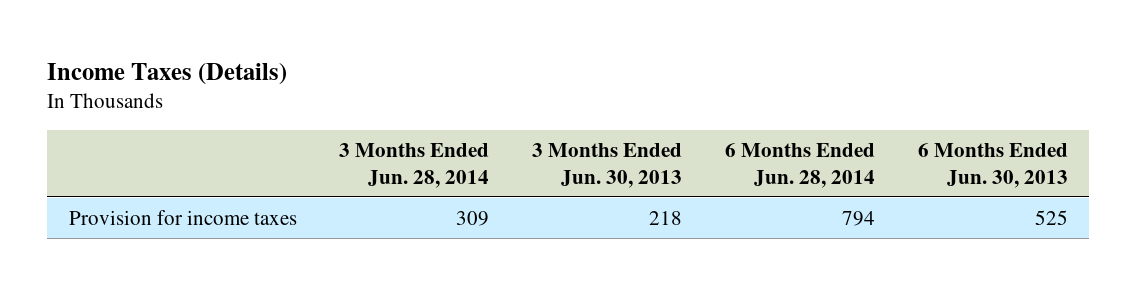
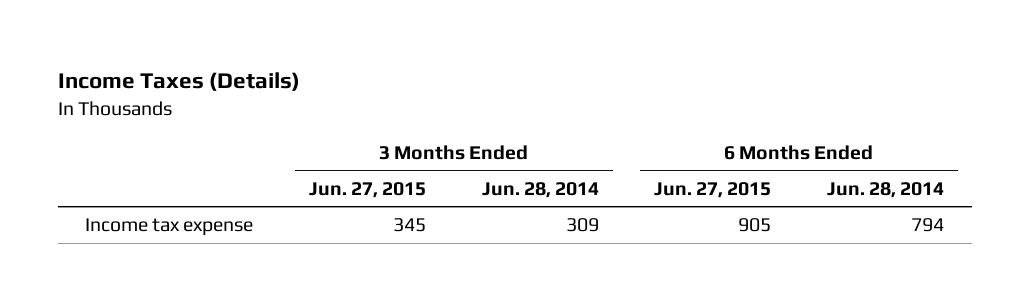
- | 3 Months Ended Jun. 28, 2014 | 3 Months Ended Jun. 30, 2013 | 6 Months Ended Jun. 28, 2014 | 6 Months Ended Jun. 30, 2013
+ | 3 Months Ended Jun. 27, 2015 | 3 Months Ended Jun. 28, 2014 | 6 Months Ended Jun. 27, 2015 | 6 Months Ended Jun. 28, 2014
- Provision for income taxes | 309 | 218 | 794 | 525
+ Income tax expense | 345 | 309 | 905 | 794

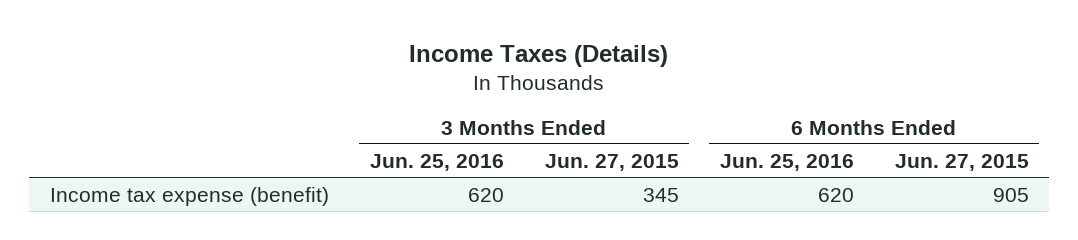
- | 3 Months Ended Jun. 27, 2015 | 3 Months Ended Jun. 28, 2014 | 6 Months Ended Jun. 27, 2015 | 6 Months Ended Jun. 28, 2014
+ | 3 Months Ended Jun. 25, 2016 | 3 Months Ended Jun. 27, 2015 | 6 Months Ended Jun. 25, 2016 | 6 Months Ended Jun. 27, 2015
- Income tax expense | 345 | 309 | 905 | 794
+ Income tax expense (benefit) | 620 | 345 | 620 | 905

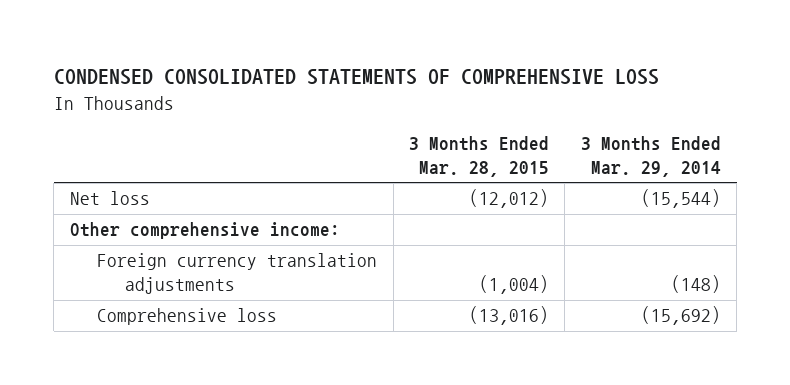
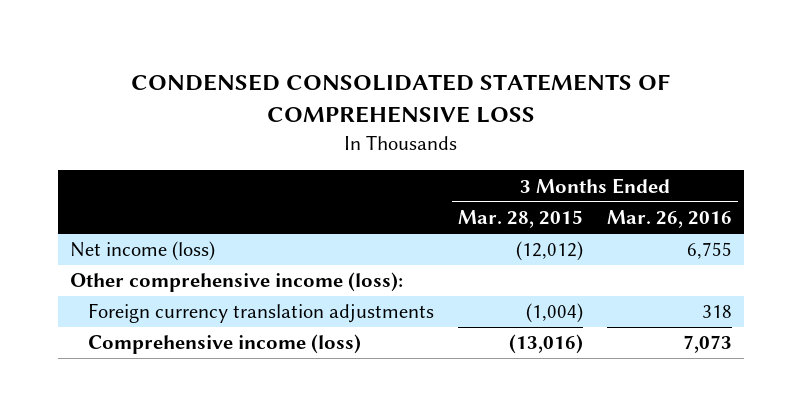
- | 3 Months Ended Mar. 28, 2015 | 3 Months Ended Mar. 29, 2014
+ | 3 Months Ended Mar. 28, 2015 | 3 Months Ended Mar. 26, 2016
- Net loss | (12,012) | (15,544)
- Other comprehensive income:
+ Net income (loss) | (12,012) | 6,755
+ Other comprehensive income (loss):
- Comprehensive loss | (13,016) | (15,692)
+ Comprehensive income (loss) | (13,016) | 7,073

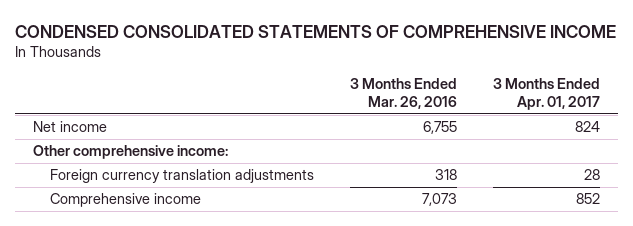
- CONDENSED CONSOLIDATED STATEMENTS OF COMPREHENSIVE LOSS
+ CONDENSED CONSOLIDATED STATEMENTS OF COMPREHENSIVE INCOME
- | 3 Months Ended Mar. 28, 2015 | 3 Months Ended Mar. 26, 2016
+ | 3 Months Ended Mar. 26, 2016 | 3 Months Ended Apr. 01, 2017
- Net income (loss) | (12,012) | 6,755
- Other comprehensive income (loss):
+ Net income | 6,755 | 824
+ Other comprehensive income:
- Comprehensive income (loss) | (13,016) | 7,073
+ Comprehensive income | 7,073 | 852

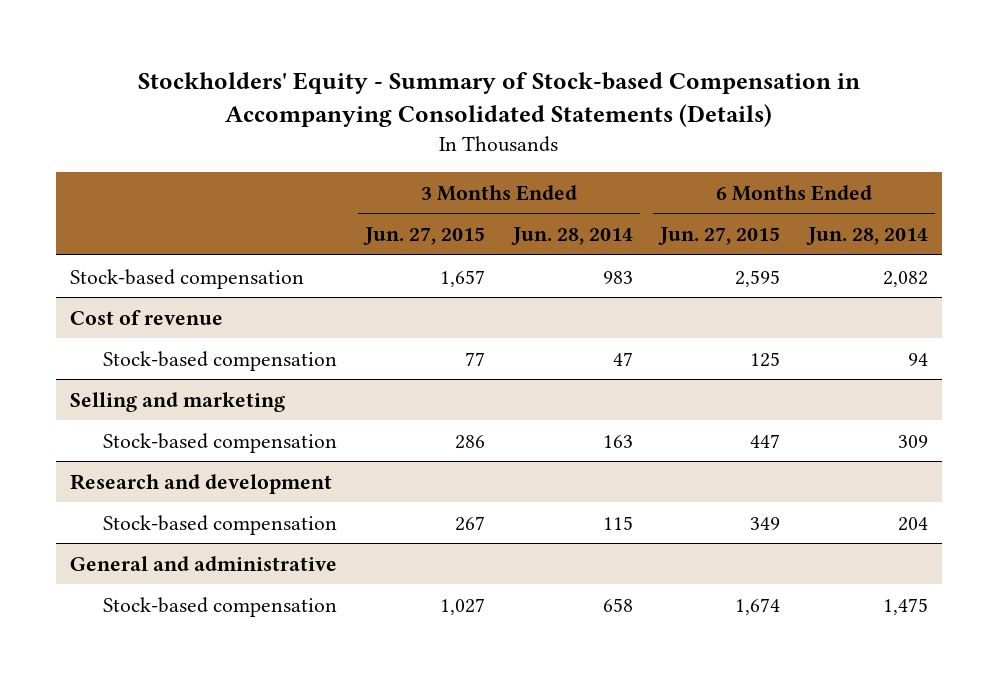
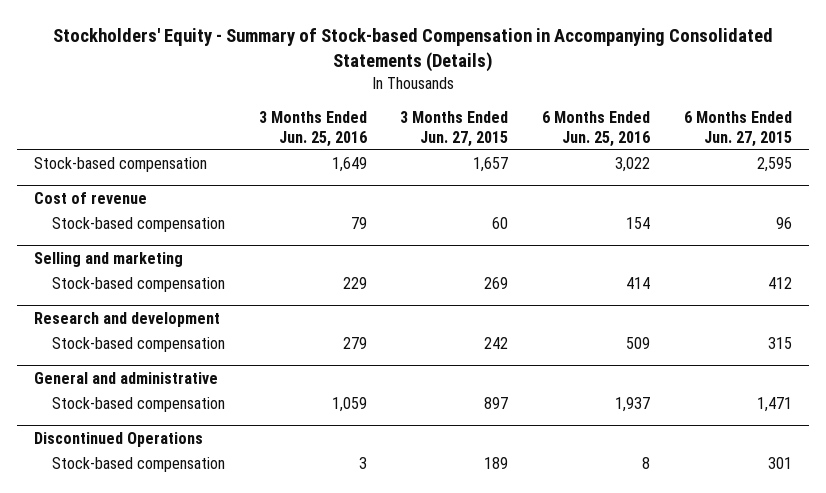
- | 3 Months Ended Jun. 27, 2015 | 3 Months Ended Jun. 28, 2014 | 6 Months Ended Jun. 27, 2015 | 6 Months Ended Jun. 28, 2014
+ | 3 Months Ended Jun. 25, 2016 | 3 Months Ended Jun. 27, 2015 | 6 Months Ended Jun. 25, 2016 | 6 Months Ended Jun. 27, 2015
@ Cost of revenue
- Stock-based compensation | 77 | 47 | 125 | 94
+ Stock-based compensation | 79 | 60 | 154 | 96
@ Selling and marketing
- Stock-based compensation | 286 | 163 | 447 | 309
+ Stock-based compensation | 229 | 269 | 414 | 412
@ Research and development
- Stock-based compensation | 267 | 115 | 349 | 204
+ Stock-based compensation | 279 | 242 | 509 | 315
@ General and administrative
- Stock-based compensation | 1,027 | 658 | 1,674 | 1,475
+ Stock-based compensation | 1,059 | 897 | 1,937 | 1,471
+ Discontinued Operations
+ Stock-based compensation | 3 | 189 | 8 | 301

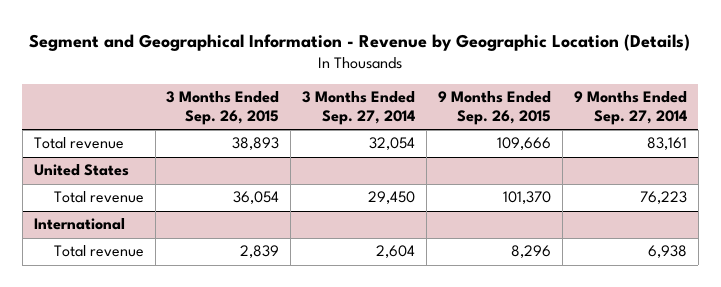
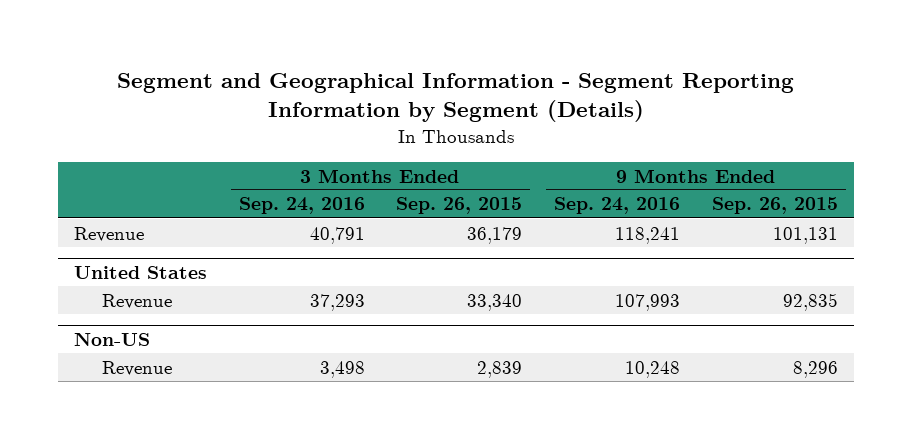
- Segment and Geographical Information - Revenue by Geographic Location (Details)
+ Segment and Geographical Information - Segment Reporting Information by Segment (Details)
- | 3 Months Ended Sep. 26, 2015 | 3 Months Ended Sep. 27, 2014 | 9 Months Ended Sep. 26, 2015 | 9 Months Ended Sep. 27, 2014
+ | 3 Months Ended Sep. 24, 2016 | 3 Months Ended Sep. 26, 2015 | 9 Months Ended Sep. 24, 2016 | 9 Months Ended Sep. 26, 2015
- Total revenue | 38,893 | 32,054 | 109,666 | 83,161
+ Revenue | 40,791 | 36,179 | 118,241 | 101,131
@ United States
- Total revenue | 36,054 | 29,450 | 101,370 | 76,223
- International
- Total revenue | 2,839 | 2,604 | 8,296 | 6,938
@ United States
+ Revenue | 37,293 | 33,340 | 107,993 | 92,835
+ Non-US
+ Revenue | 3,498 | 2,839 | 10,248 | 8,296

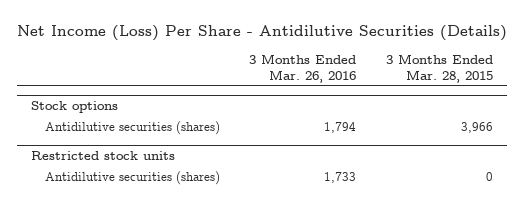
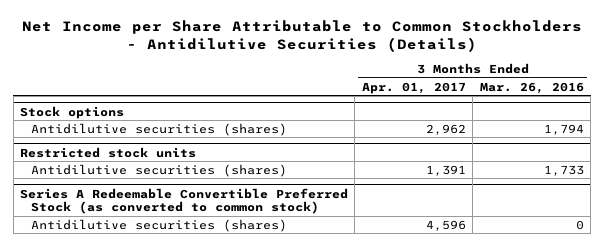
- Net Income (Loss) Per Share - Antidilutive Securities (Details)
+ Net Income per Share Attributable to Common Stockholders - Antidilutive Securities (Details)
- | 3 Months Ended Mar. 26, 2016 | 3 Months Ended Mar. 28, 2015
+ | 3 Months Ended Apr. 01, 2017 | 3 Months Ended Mar. 26, 2016
+ Series A Redeemable Convertible Preferred Stock (as converted to common stock)
+ Antidilutive securities (shares) | 4,596 | 0

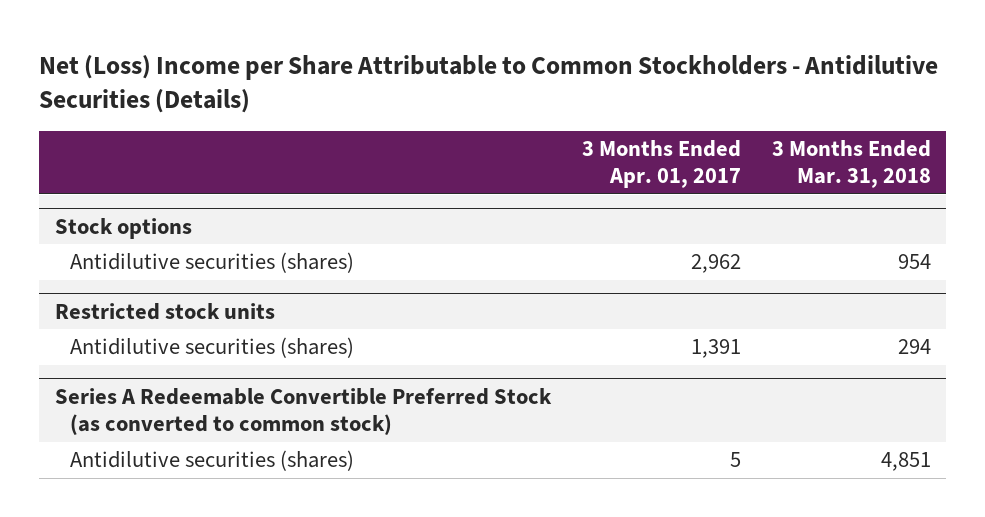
- Net Income per Share Attributable to Common Stockholders - Antidilutive Securities (Details)
+ Net (Loss) Income per Share Attributable to Common Stockholders - Antidilutive Securities (Details)
- | 3 Months Ended Apr. 01, 2017 | 3 Months Ended Mar. 26, 2016
+ | 3 Months Ended Apr. 01, 2017 | 3 Months Ended Mar. 31, 2018
@ Series A Redeemable Convertible Preferred Stock (as converted to common stock)
- Antidilutive securities (shares) | 4,596 | 0
+ Antidilutive securities (shares) | 5 | 4,851

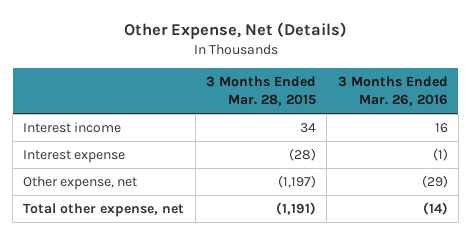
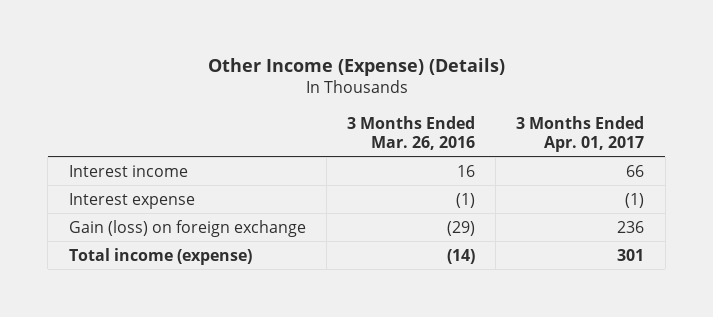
- Other Expense, Net (Details)
+ Other Income (Expense) (Details)
- | 3 Months Ended Mar. 28, 2015 | 3 Months Ended Mar. 26, 2016
+ | 3 Months Ended Mar. 26, 2016 | 3 Months Ended Apr. 01, 2017
- Other expense, net | (1,197) | (29)
- Total other expense, net | (1,191) | (14)
+ Gain (loss) on foreign exchange | (29) | 236
+ Total income (expense) | (14) | 301

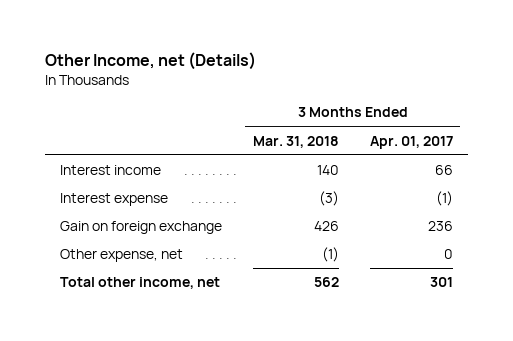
- Other Income (Expense) (Details)
+ Other Income, net (Details)
- | 3 Months Ended Mar. 26, 2016 | 3 Months Ended Apr. 01, 2017
+ | 3 Months Ended Mar. 31, 2018 | 3 Months Ended Apr. 01, 2017
- Gain (loss) on foreign exchange | (29) | 236
- Total income (expense) | (14) | 301
+ Gain on foreign exchange | 426 | 236
+ Other expense, net | (1) | 0
+ Total other income, net | 562 | 301

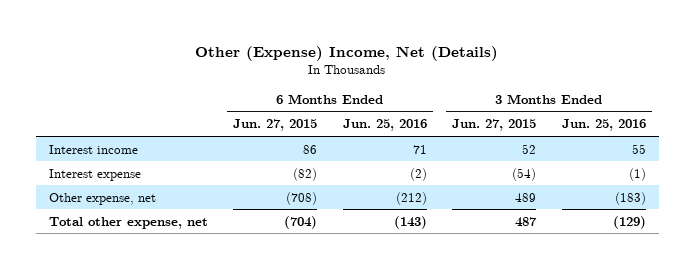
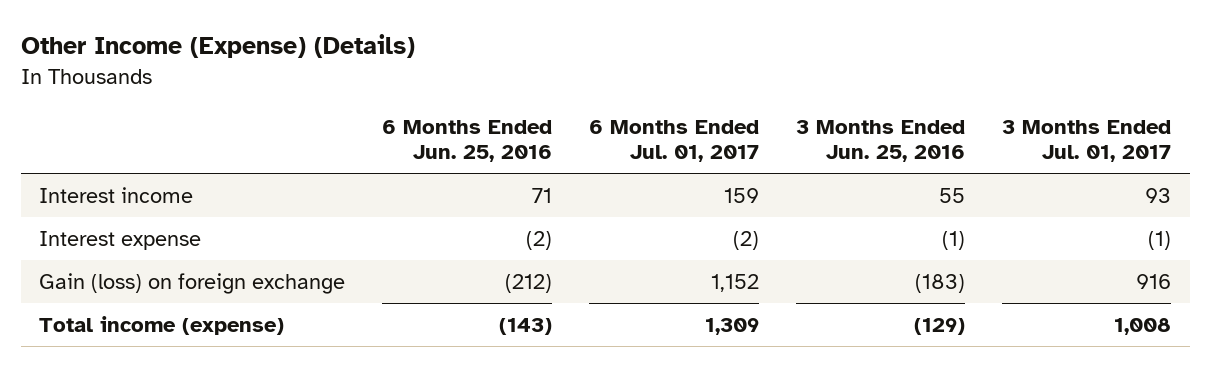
- Other (Expense) Income, Net (Details)
+ Other Income (Expense) (Details)
- | 6 Months Ended Jun. 27, 2015 | 6 Months Ended Jun. 25, 2016 | 3 Months Ended Jun. 27, 2015 | 3 Months Ended Jun. 25, 2016
+ | 6 Months Ended Jun. 25, 2016 | 6 Months Ended Jul. 01, 2017 | 3 Months Ended Jun. 25, 2016 | 3 Months Ended Jul. 01, 2017
- Other expense, net | (708) | (212) | 489 | (183)
- Total other expense, net | (704) | (143) | 487 | (129)
+ Gain (loss) on foreign exchange | (212) | 1,152 | (183) | 916
+ Total income (expense) | (143) | 1,309 | (129) | 1,008

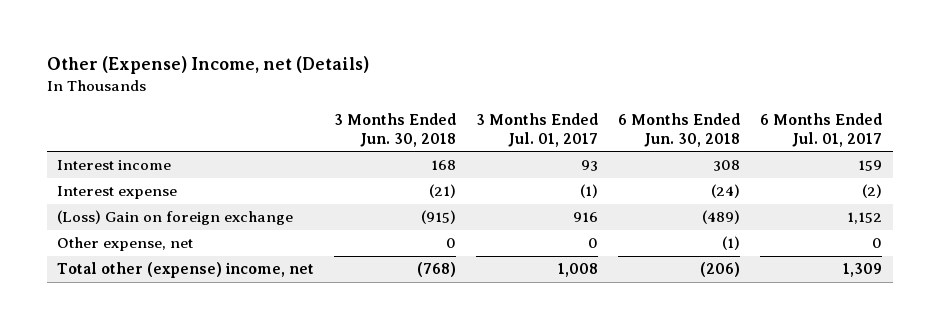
- Other Income (Expense) (Details)
+ Other (Expense) Income, net (Details)
- | 6 Months Ended Jun. 25, 2016 | 6 Months Ended Jul. 01, 2017 | 3 Months Ended Jun. 25, 2016 | 3 Months Ended Jul. 01, 2017
+ | 3 Months Ended Jun. 30, 2018 | 3 Months Ended Jul. 01, 2017 | 6 Months Ended Jun. 30, 2018 | 6 Months Ended Jul. 01, 2017
- Gain (loss) on foreign exchange | (212) | 1,152 | (183) | 916
- Total income (expense) | (143) | 1,309 | (129) | 1,008
+ (Loss) Gain on foreign exchange | (915) | 916 | (489) | 1,152
+ Other expense, net | 0 | 0 | (1) | 0
+ Total other (expense) income, net | (768) | 1,008 | (206) | 1,309

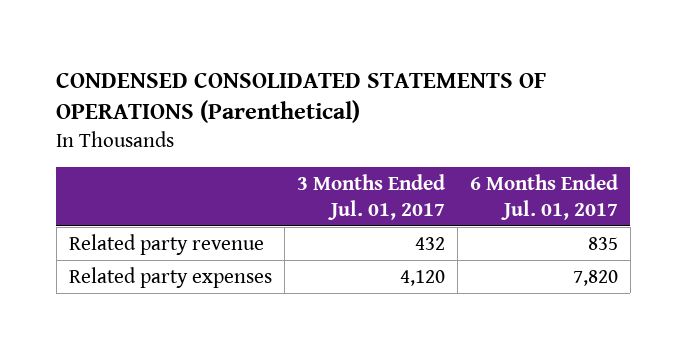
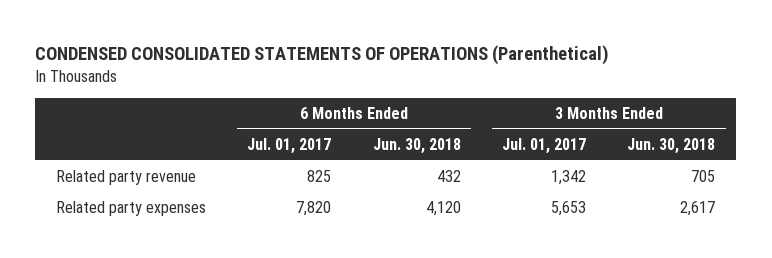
- | 3 Months Ended Jul. 01, 2017 | 6 Months Ended Jul. 01, 2017
+ | 6 Months Ended Jul. 01, 2017 | 6 Months Ended Jun. 30, 2018 | 3 Months Ended Jul. 01, 2017 | 3 Months Ended Jun. 30, 2018
- Related party revenue | 432 | 835
- Related party expenses | 4,120 | 7,820
+ Related party revenue | 825 | 432 | 1,342 | 705
+ Related party expenses | 7,820 | 4,120 | 5,653 | 2,617

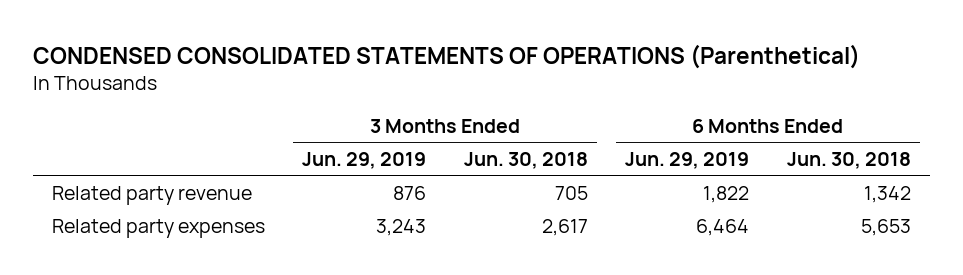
- | 6 Months Ended Jul. 01, 2017 | 6 Months Ended Jun. 30, 2018 | 3 Months Ended Jul. 01, 2017 | 3 Months Ended Jun. 30, 2018
+ | 3 Months Ended Jun. 29, 2019 | 3 Months Ended Jun. 30, 2018 | 6 Months Ended Jun. 29, 2019 | 6 Months Ended Jun. 30, 2018
- Related party revenue | 825 | 432 | 1,342 | 705
- Related party expenses | 7,820 | 4,120 | 5,653 | 2,617
+ Related party revenue | 876 | 705 | 1,822 | 1,342
+ Related party expenses | 3,243 | 2,617 | 6,464 | 5,653

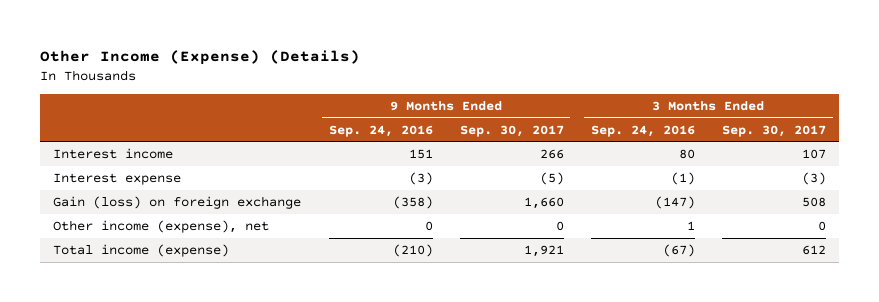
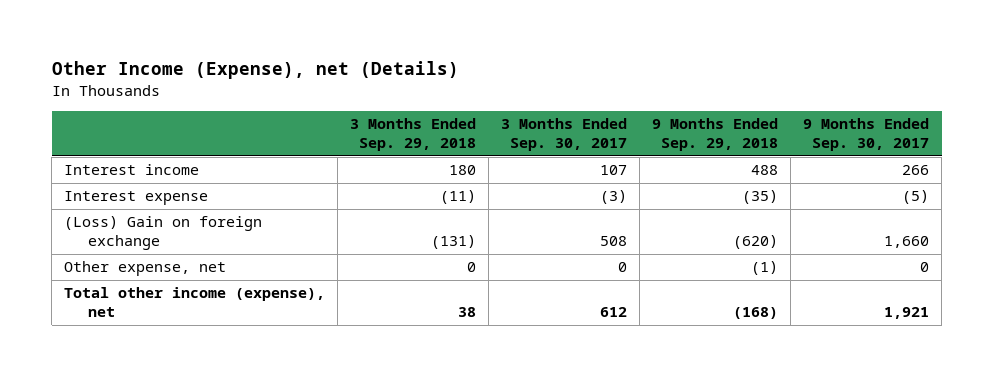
- Other Income (Expense) (Details)
+ Other Income (Expense), net (Details)
- | 9 Months Ended Sep. 24, 2016 | 9 Months Ended Sep. 30, 2017 | 3 Months Ended Sep. 24, 2016 | 3 Months Ended Sep. 30, 2017
+ | 3 Months Ended Sep. 29, 2018 | 3 Months Ended Sep. 30, 2017 | 9 Months Ended Sep. 29, 2018 | 9 Months Ended Sep. 30, 2017
- Gain (loss) on foreign exchange | (358) | 1,660 | (147) | 508
- Other income (expense), net | 0 | 0 | 1 | 0
- Total income (expense) | (210) | 1,921 | (67) | 612
+ (Loss) Gain on foreign exchange | (131) | 508 | (620) | 1,660
+ Other expense, net | 0 | 0 | (1) | 0
+ Total other income (expense), net | 38 | 612 | (168) | 1,921

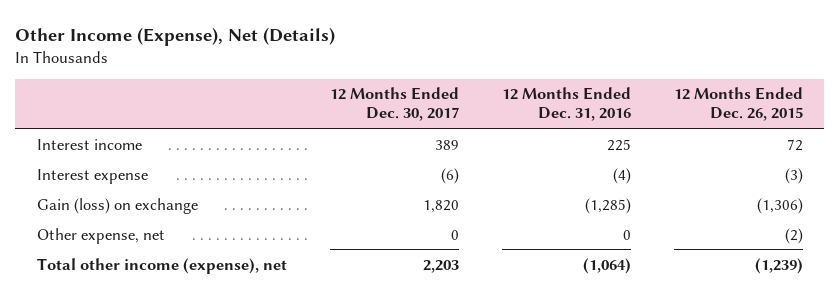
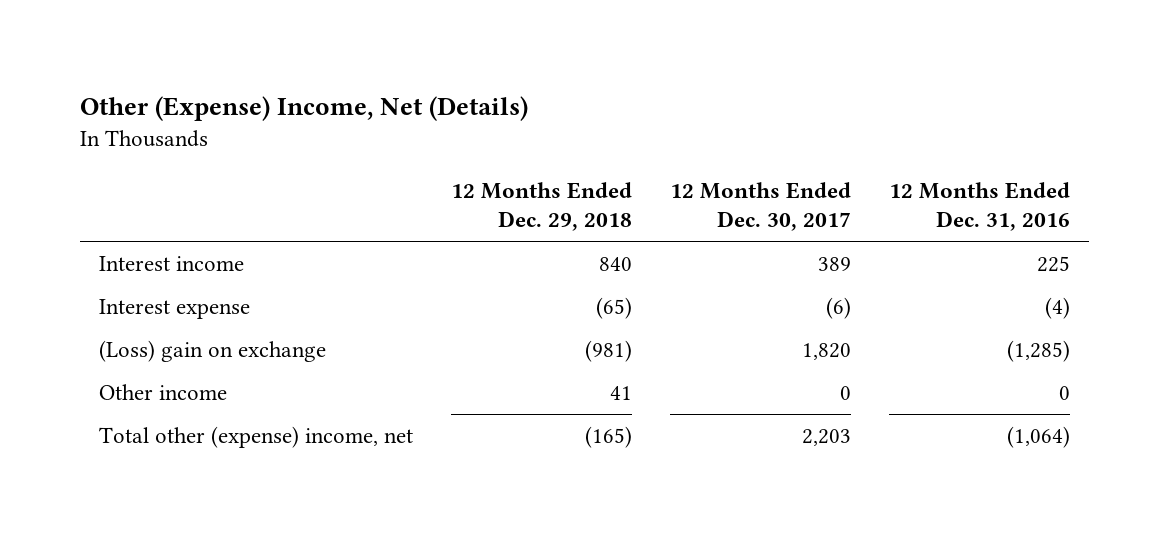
- Other Income (Expense), Net (Details)
+ Other (Expense) Income, Net (Details)
- | 12 Months Ended Dec. 30, 2017 | 12 Months Ended Dec. 31, 2016 | 12 Months Ended Dec. 26, 2015
+ | 12 Months Ended Dec. 29, 2018 | 12 Months Ended Dec. 30, 2017 | 12 Months Ended Dec. 31, 2016
- Gain (loss) on exchange | 1,820 | (1,285) | (1,306)
- Other expense, net | 0 | 0 | (2)
- Total other income (expense), net | 2,203 | (1,064) | (1,239)
+ (Loss) gain on exchange | (981) | 1,820 | (1,285)
+ Other income | 41 | 0 | 0
+ Total other (expense) income, net | (165) | 2,203 | (1,064)

